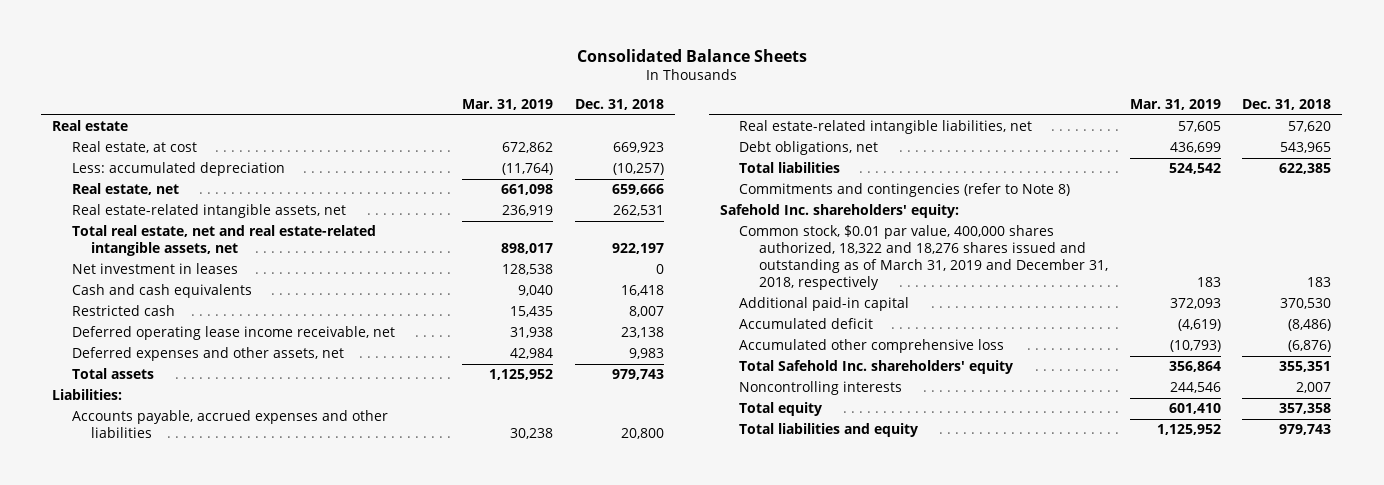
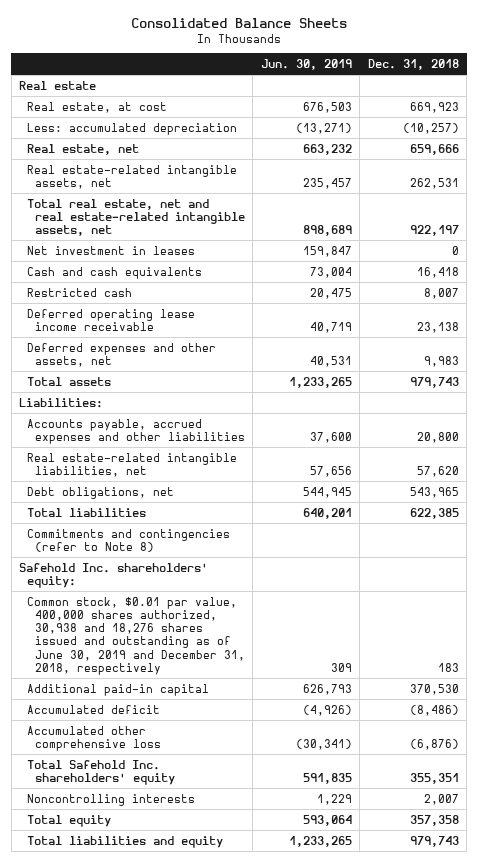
- | Mar. 31, 2019 | Dec. 31, 2018
+ | Jun. 30, 2019 | Dec. 31, 2018
- Deferred operating lease income receivable, net | 31,938 | 23,138
+ Deferred operating lease income receivable | 40,719 | 23,138
- Common stock, $0.01 par value, 400,000 shares authorized, 18,322 and 18,276 shares issued and outstanding as of March 31, 2019 and December 31, 2018, respectively | 183 | 183
+ Common stock, $0.01 par value, 400,000 shares authorized, 30,938 and 18,276 shares issued and outstanding as of June 30, 2019 and December 31, 2018, respectively | 309 | 183

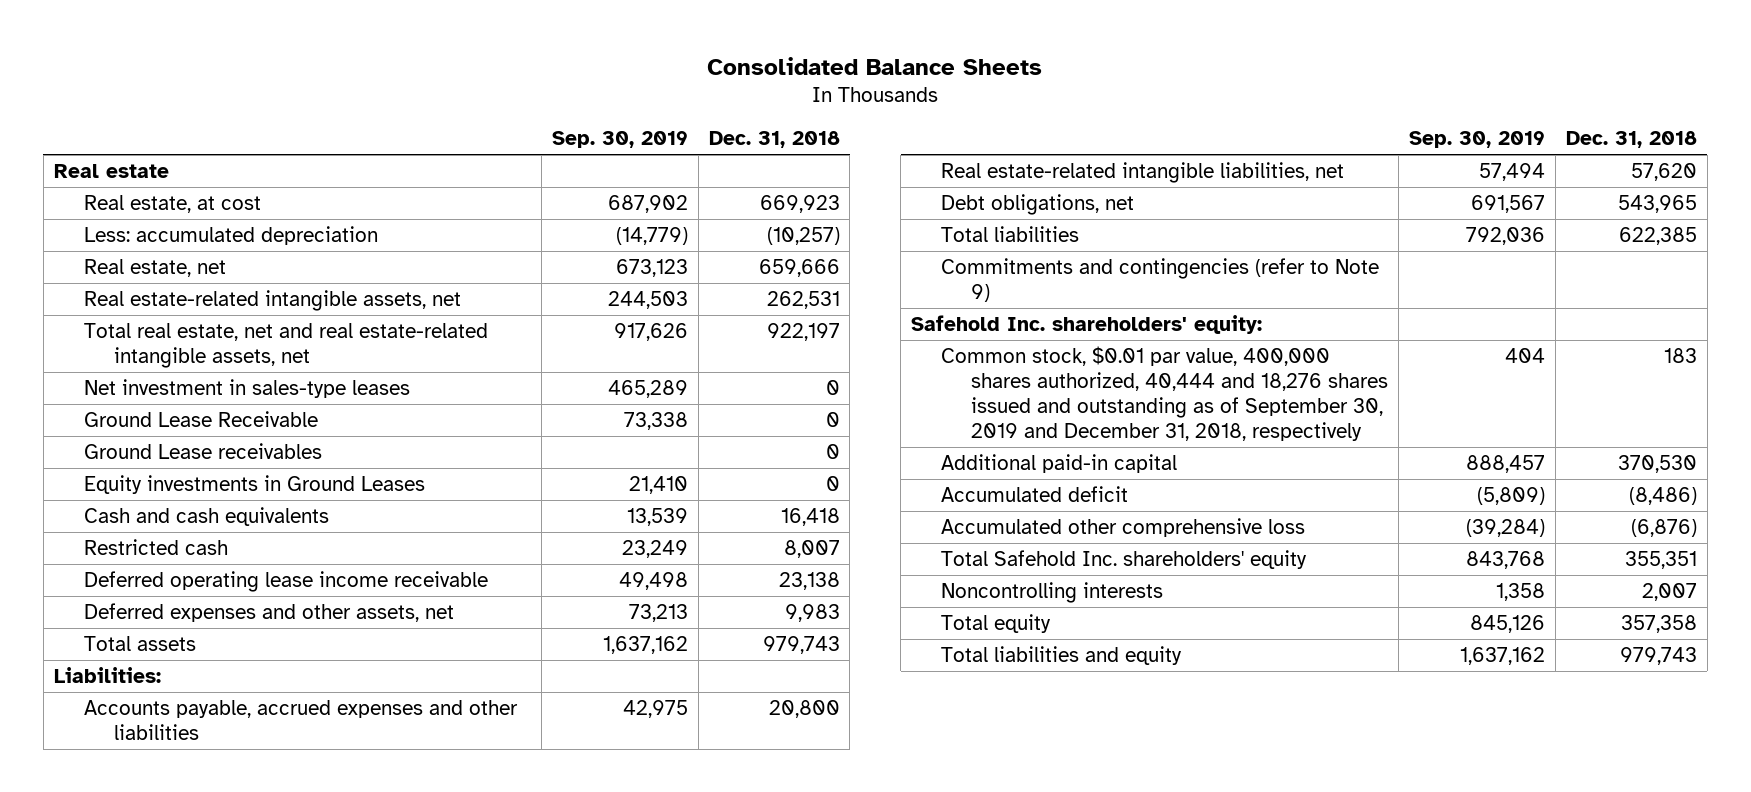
- | Jun. 30, 2019 | Dec. 31, 2018
+ | Sep. 30, 2019 | Dec. 31, 2018
- Net investment in leases | 159,847 | 0
+ Net investment in sales-type leases | 465,289 | 0
+ Ground Lease Receivable | 73,338 | 0
+ Ground Lease receivables | | 0
+ Equity investments in Ground Leases | 21,410 | 0
- Commitments and contingencies (refer to Note 8)
+ Commitments and contingencies (refer to Note 9)
- Common stock, $0.01 par value, 400,000 shares authorized, 30,938 and 18,276 shares issued and outstanding as of June 30, 2019 and December 31, 2018, respectively | 309 | 183
+ Common stock, $0.01 par value, 400,000 shares authorized, 40,444 and 18,276 shares issued and outstanding as of September 30, 2019 and December 31, 2018, respectively | 404 | 183

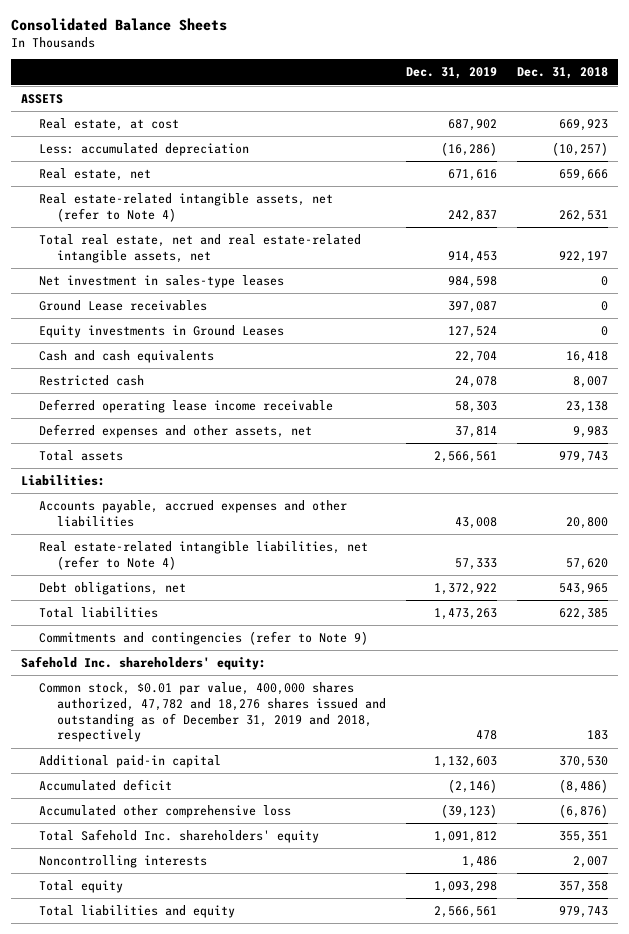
- | Sep. 30, 2019 | Dec. 31, 2018
+ | Dec. 31, 2019 | Dec. 31, 2018
- Real estate
+ ASSETS
- Real estate-related intangible assets, net | 244,503 | 262,531
+ Real estate-related intangible assets, net (refer to Note 4) | 242,837 | 262,531
- Ground Lease Receivable | 73,338 | 0
- Real estate-related intangible liabilities, net | 57,494 | 57,620
+ Real estate-related intangible liabilities, net (refer to Note 4) | 57,333 | 57,620
- Common stock, $0.01 par value, 400,000 shares authorized, 40,444 and 18,276 shares issued and outstanding as of September 30, 2019 and December 31, 2018, respectively | 404 | 183
+ Common stock, $0.01 par value, 400,000 shares authorized, 47,782 and 18,276 shares issued and outstanding as of December 31, 2019 and 2018, respectively | 478 | 183

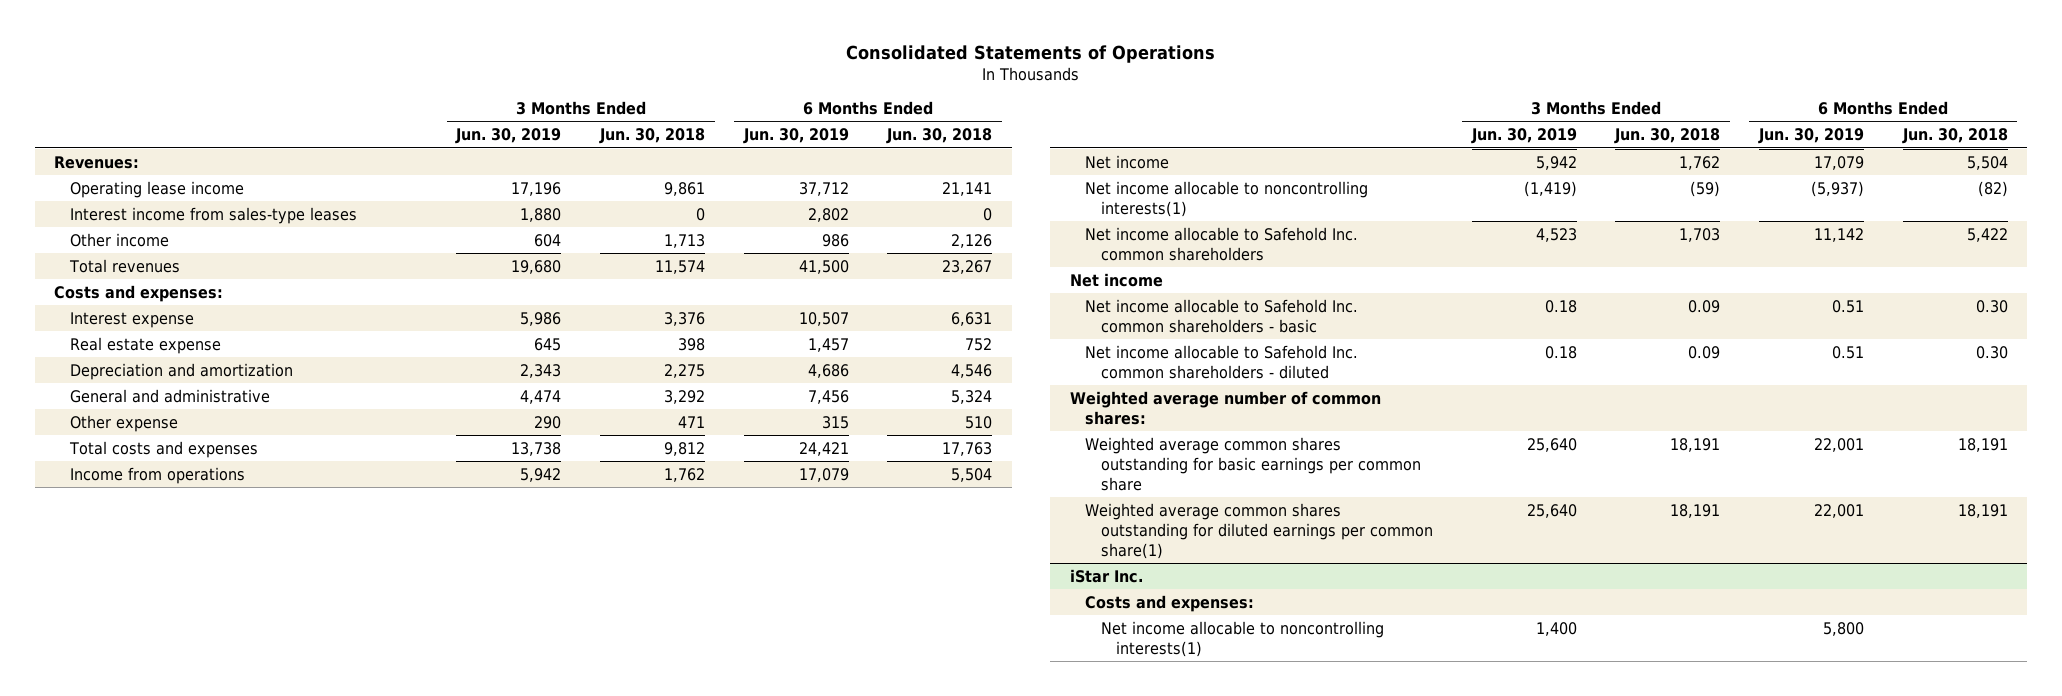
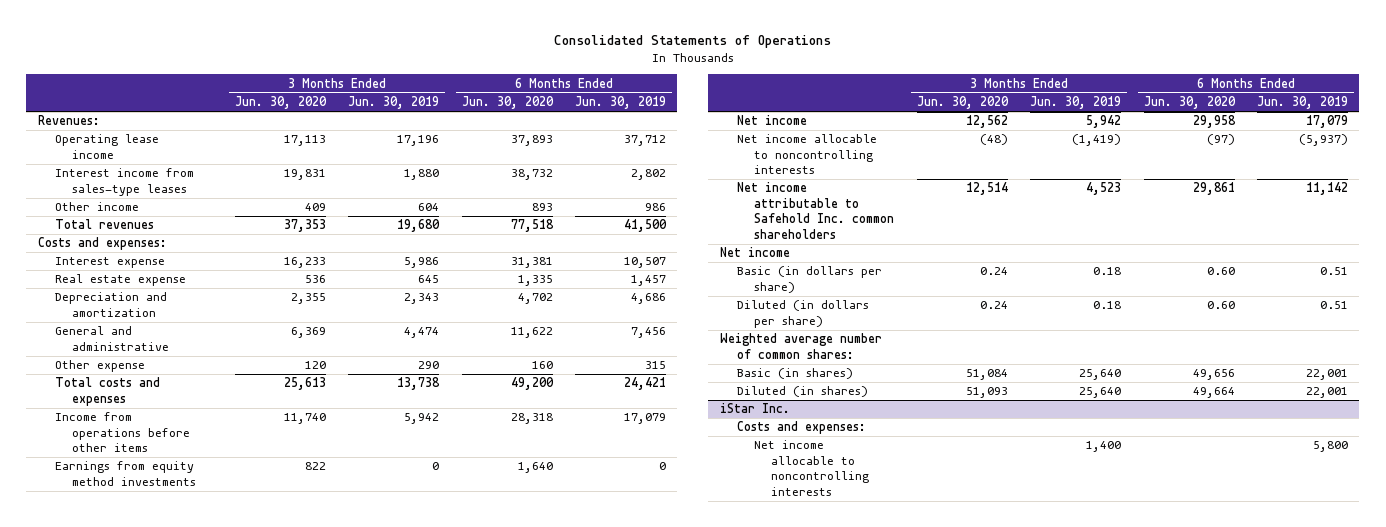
- | 3 Months Ended Jun. 30, 2019 | 3 Months Ended Jun. 30, 2018 | 6 Months Ended Jun. 30, 2019 | 6 Months Ended Jun. 30, 2018
+ | 3 Months Ended Jun. 30, 2020 | 3 Months Ended Jun. 30, 2019 | 6 Months Ended Jun. 30, 2020 | 6 Months Ended Jun. 30, 2019
- Income from operations | 5,942 | 1,762 | 17,079 | 5,504
+ Income from operations before other items | 11,740 | 5,942 | 28,318 | 17,079
+ Earnings from equity method investments | 822 | 0 | 1,640 | 0
- Net income allocable to noncontrolling interests(1) | (1,419) | (59) | (5,937) | (82)
- Net income allocable to Safehold Inc. common shareholders | 4,523 | 1,703 | 11,142 | 5,422
+ Net income allocable to noncontrolling interests | (48) | (1,419) | (97) | (5,937)
+ Net income attributable to Safehold Inc. common shareholders | 12,514 | 4,523 | 29,861 | 11,142
- Net income allocable to Safehold Inc. common shareholders - basic | 0.18 | 0.09 | 0.51 | 0.30
- Net income allocable to Safehold Inc. common shareholders - diluted | 0.18 | 0.09 | 0.51 | 0.30
+ Basic (in dollars per share) | 0.24 | 0.18 | 0.60 | 0.51
+ Diluted (in dollars per share) | 0.24 | 0.18 | 0.60 | 0.51
- Weighted average common shares outstanding for basic earnings per common share | 25,640 | 18,191 | 22,001 | 18,191
- Weighted average common shares outstanding for diluted earnings per common share(1) | 25,640 | 18,191 | 22,001 | 18,191
+ Basic (in shares) | 51,084 | 25,640 | 49,656 | 22,001
+ Diluted (in shares) | 51,093 | 25,640 | 49,664 | 22,001
@ iStar Inc.
- Net income allocable to noncontrolling interests(1) | 1,400 | | 5,800 |
+ Net income allocable to noncontrolling interests | | 1,400 | | 5,800

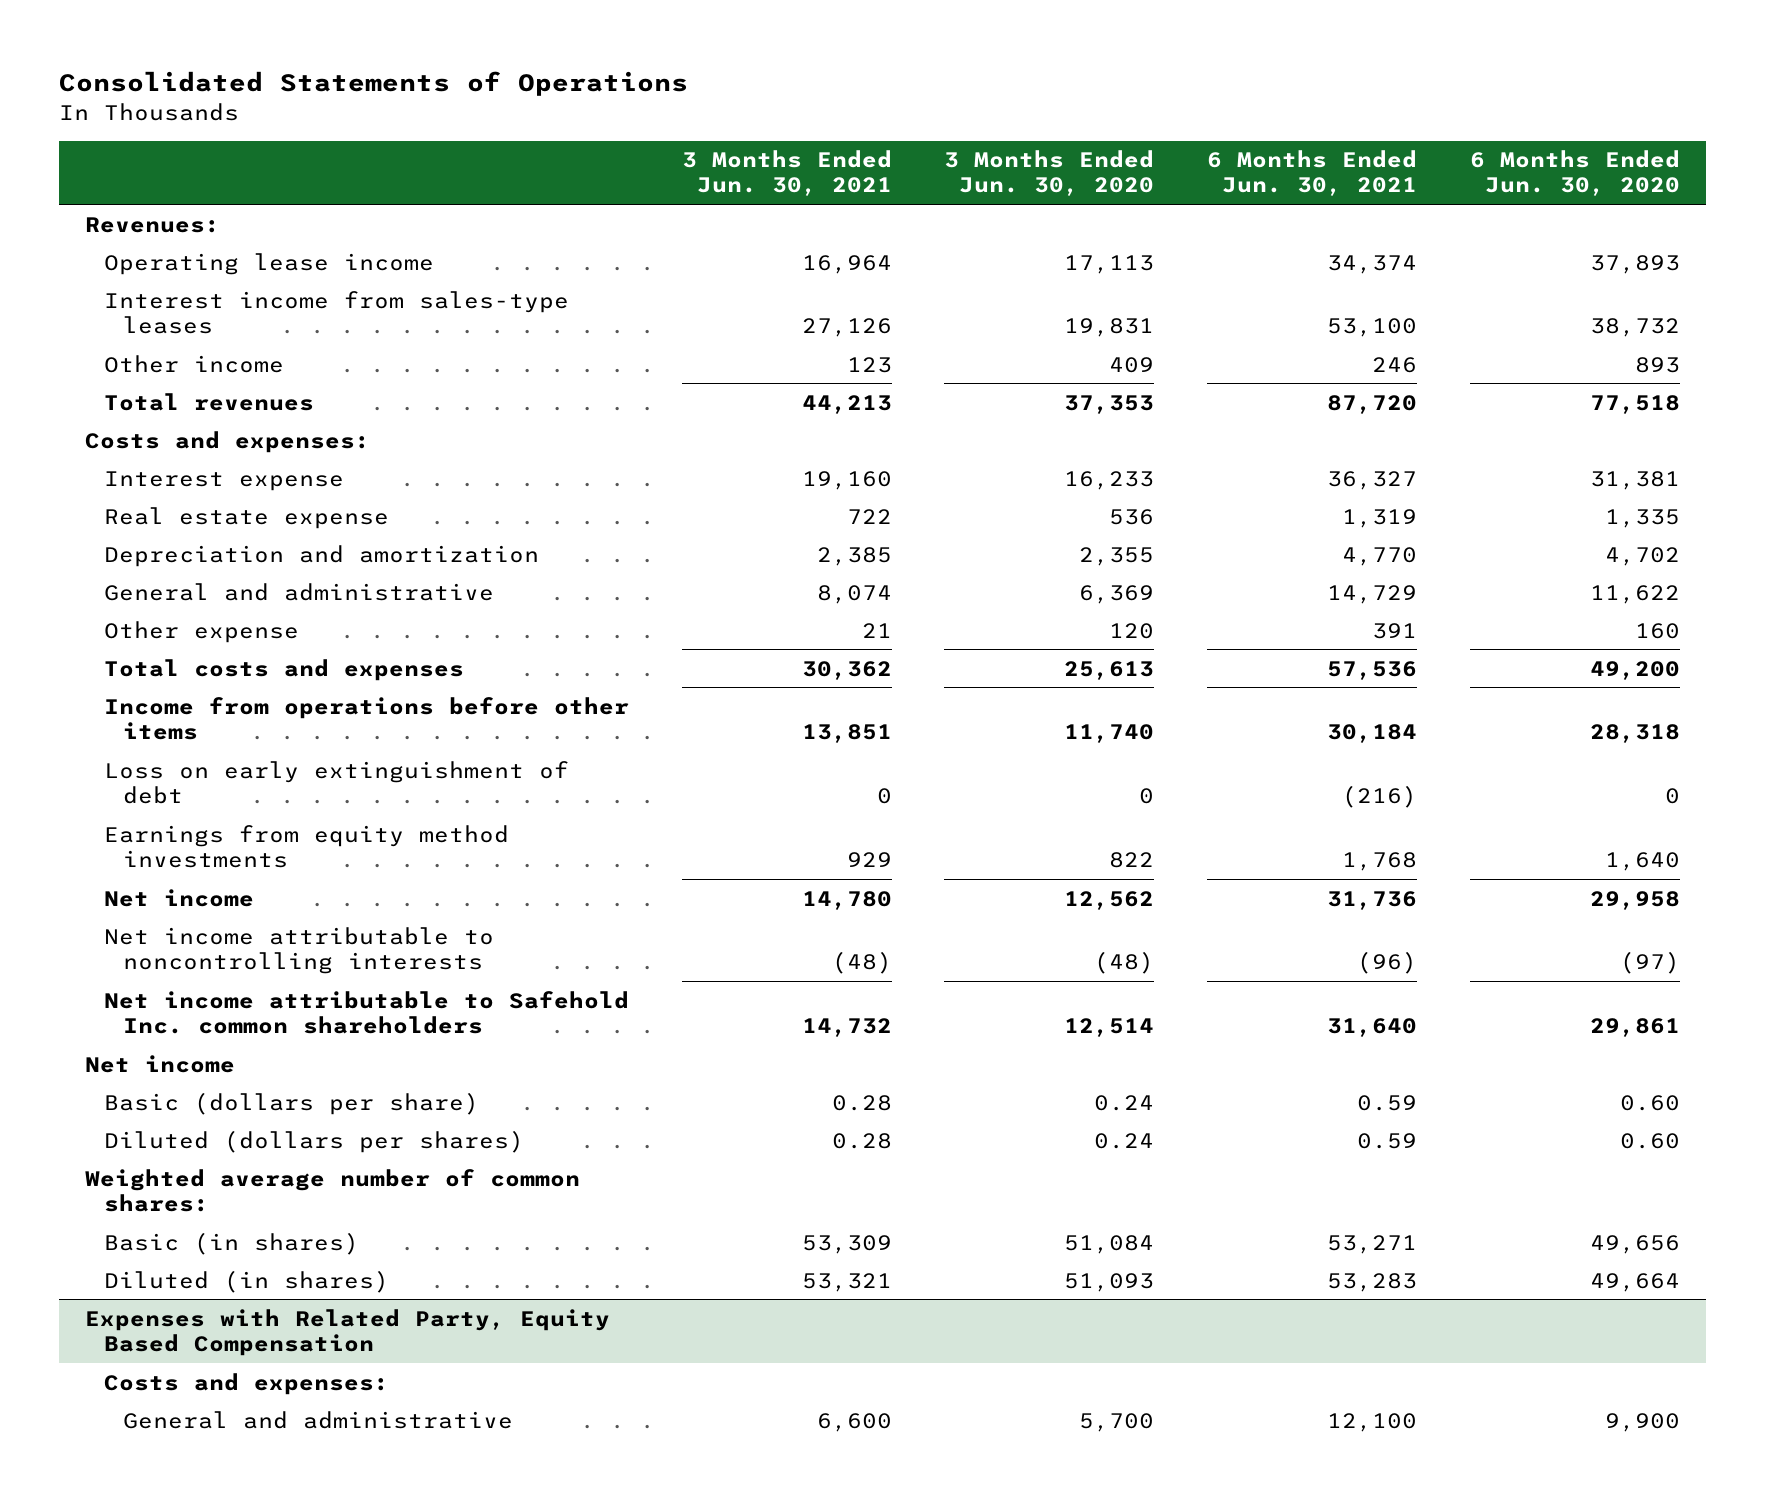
- | 3 Months Ended Jun. 30, 2020 | 3 Months Ended Jun. 30, 2019 | 6 Months Ended Jun. 30, 2020 | 6 Months Ended Jun. 30, 2019
+ | 3 Months Ended Jun. 30, 2021 | 3 Months Ended Jun. 30, 2020 | 6 Months Ended Jun. 30, 2021 | 6 Months Ended Jun. 30, 2020
+ Loss on early extinguishment of debt | 0 | 0 | (216) | 0
- Net income allocable to noncontrolling interests | (48) | (1,419) | (97) | (5,937)
+ Net income attributable to noncontrolling interests | (48) | (48) | (96) | (97)
- Basic (in dollars per share) | 0.24 | 0.18 | 0.60 | 0.51
- Diluted (in dollars per share) | 0.24 | 0.18 | 0.60 | 0.51
+ Basic (dollars per share) | 0.28 | 0.24 | 0.59 | 0.60
+ Diluted (dollars per shares) | 0.28 | 0.24 | 0.59 | 0.60
- iStar Inc.
+ Expenses with Related Party, Equity Based Compensation
- Net income allocable to noncontrolling interests | | 1,400 | | 5,800
+ General and administrative | 6,600 | 5,700 | 12,100 | 9,900

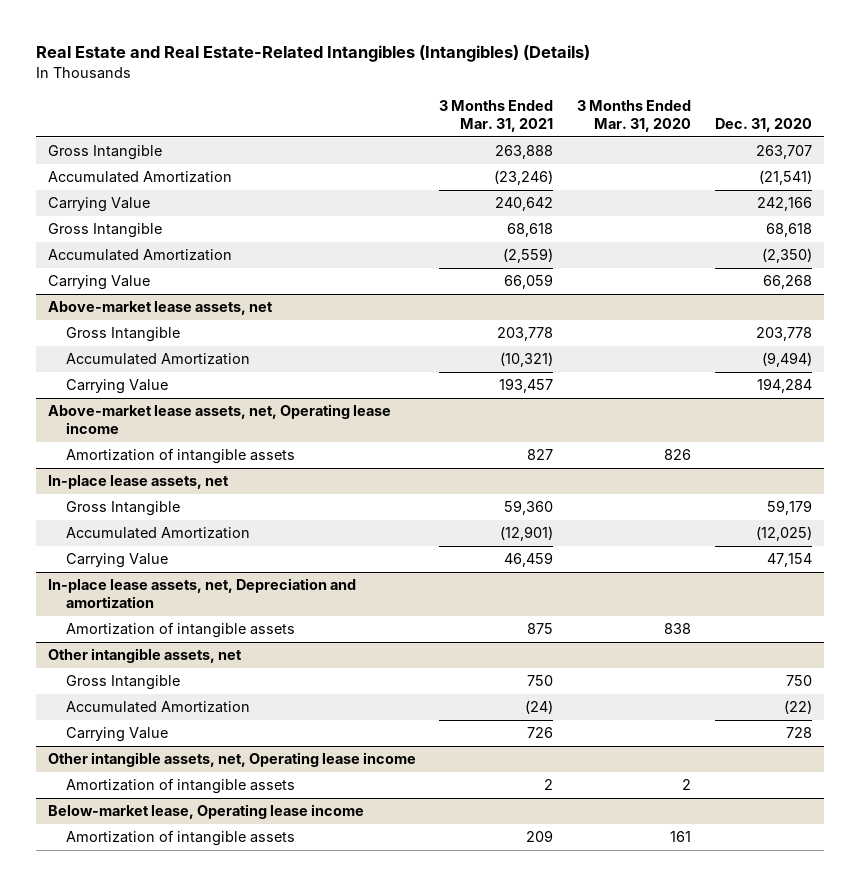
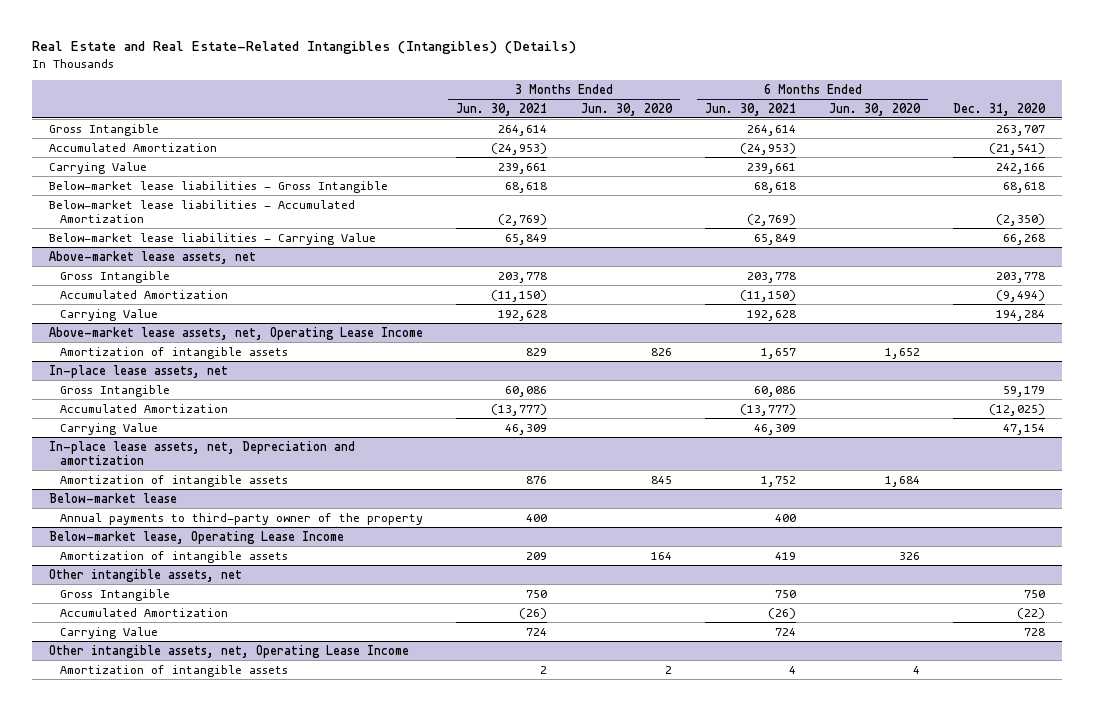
- | 3 Months Ended Mar. 31, 2021 | 3 Months Ended Mar. 31, 2020 | Dec. 31, 2020
+ | 3 Months Ended Jun. 30, 2021 | 3 Months Ended Jun. 30, 2020 | 6 Months Ended Jun. 30, 2021 | 6 Months Ended Jun. 30, 2020 | Dec. 31, 2020
- Gross Intangible | 68,618 | | 68,618
- Accumulated Amortization | (2,559) | | (2,350)
- Carrying Value | 66,059 | | 66,268
+ Below-market lease liabilities - Gross Intangible | 68,618 | | 68,618 | | 68,618
+ Below-market lease liabilities - Accumulated Amortization | (2,769) | | (2,769) | | (2,350)
+ Below-market lease liabilities - Carrying Value | 65,849 | | 65,849 | | 66,268
- Above-market lease assets, net, Operating lease income
+ Above-market lease assets, net, Operating Lease Income
+ Below-market lease
+ Annual payments to third-party owner of the property | 400 | | 400 | |
+ Below-market lease, Operating Lease Income
+ Amortization of intangible assets | 209 | 164 | 419 | 326 |
- Other intangible assets, net, Operating lease income
- Amortization of intangible assets | 2 | 2 |
- Below-market lease, Operating lease income
+ Other intangible assets, net, Operating Lease Income

